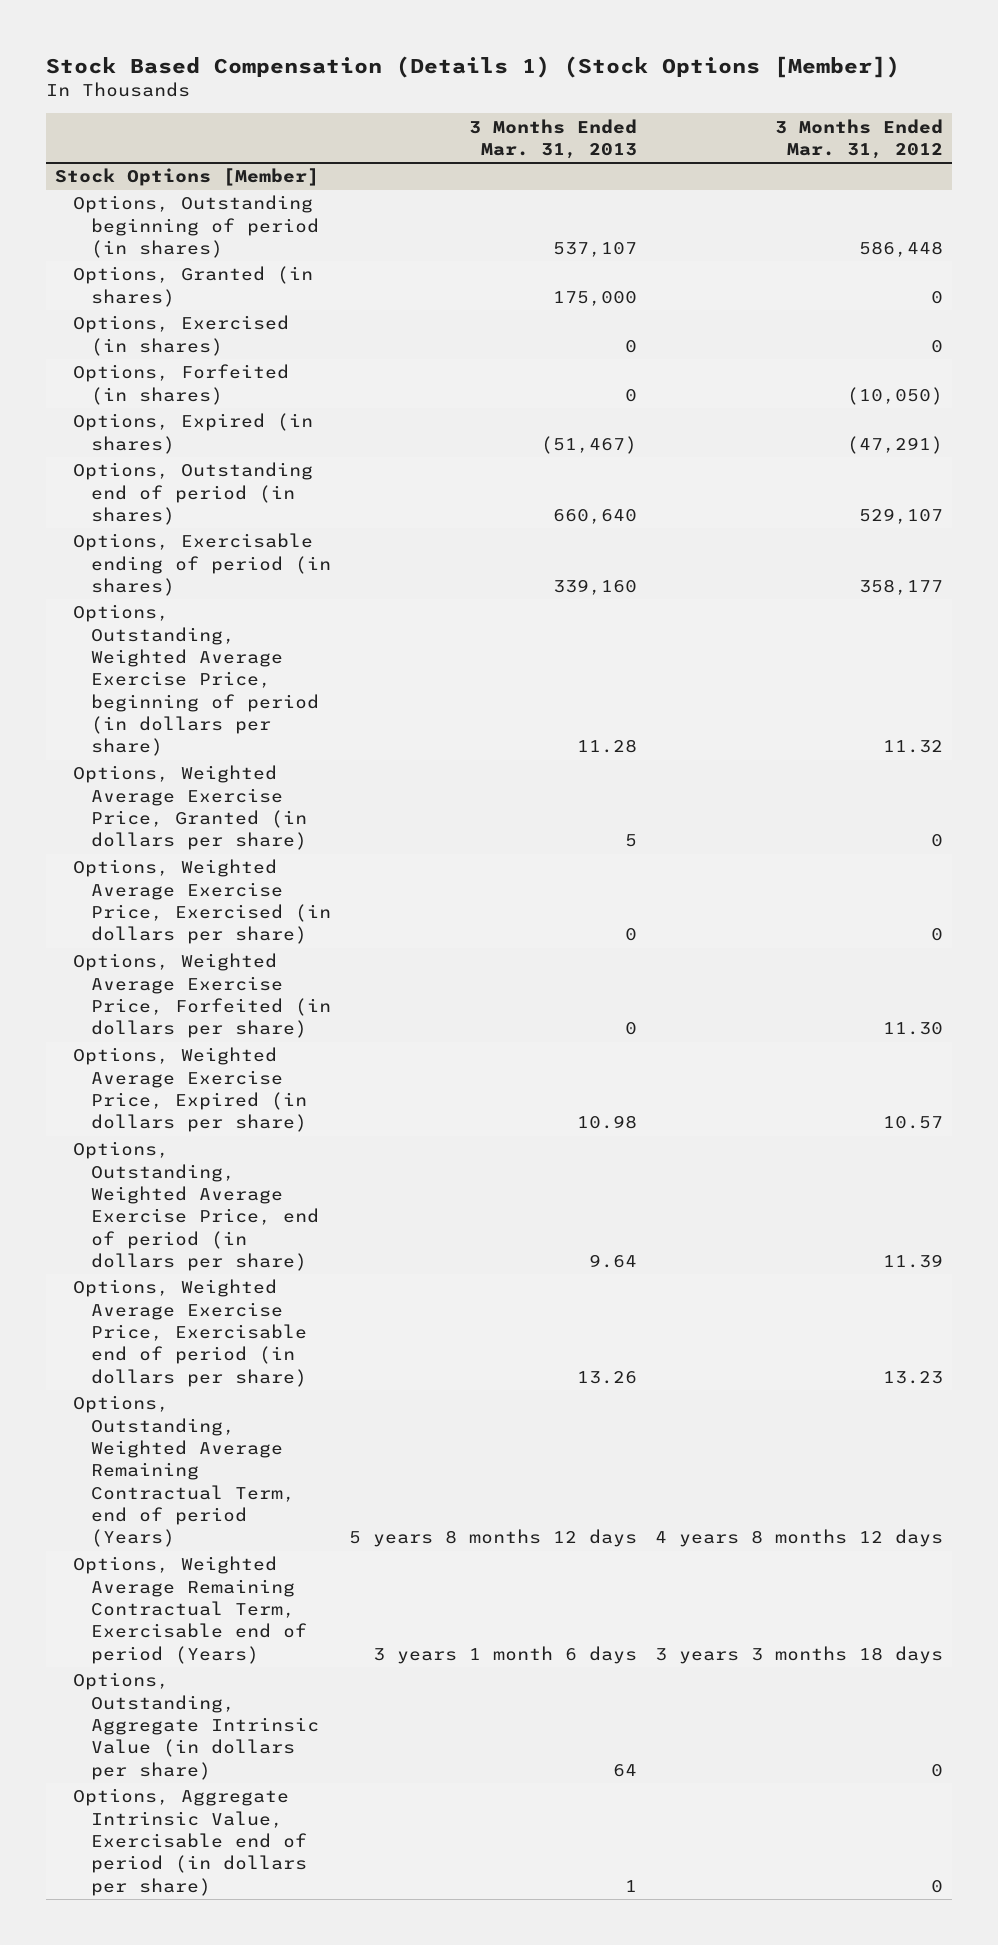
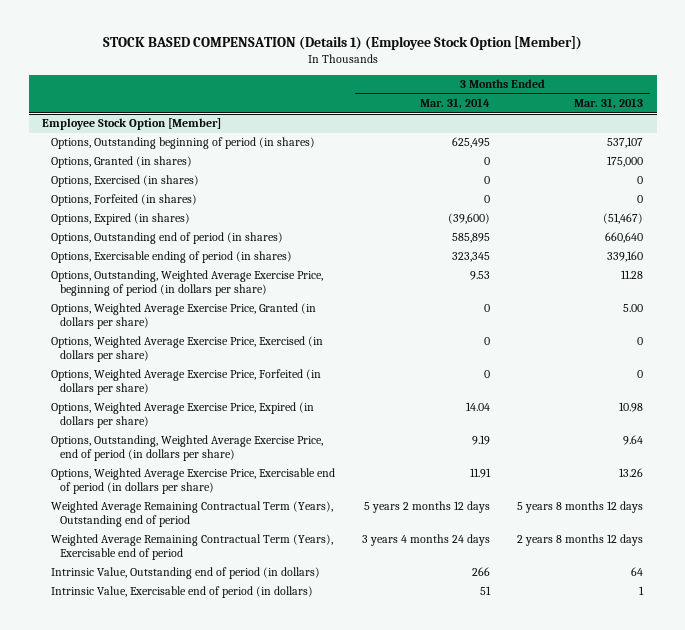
- Stock Based Compensation (Details 1) (Stock Options [Member])
+ STOCK BASED COMPENSATION (Details 1) (Employee Stock Option [Member])
- | 3 Months Ended Mar. 31, 2013 | 3 Months Ended Mar. 31, 2012
+ | 3 Months Ended Mar. 31, 2014 | 3 Months Ended Mar. 31, 2013
- Stock Options [Member]
+ Employee Stock Option [Member]
- Options, Weighted Average Exercise Price, Granted (in dollars per share) | 5 | 0
+ Options, Weighted Average Exercise Price, Granted (in dollars per share) | 0 | 5.00
- Options, Outstanding, Weighted Average Remaining Contractual Term, end of period (Years) | 5 years 8 months 12 days | 4 years 8 months 12 days
- Options, Weighted Average Remaining Contractual Term, Exercisable end of period (Years) | 3 years 1 month 6 days | 3 years 3 months 18 days
- Options, Outstanding, Aggregate Intrinsic Value (in dollars per share) | 64 | 0
- Options, Aggregate Intrinsic Value, Exercisable end of period (in dollars per share) | 1 | 0
+ Weighted Average Remaining Contractual Term (Years), Outstanding end of period | 5 years 2 months 12 days | 5 years 8 months 12 days
+ Weighted Average Remaining Contractual Term (Years), Exercisable end of period | 3 years 4 months 24 days | 2 years 8 months 12 days
+ Intrinsic Value, Outstanding end of period (in dollars) | 266 | 64
+ Intrinsic Value, Exercisable end of period (in dollars) | 51 | 1

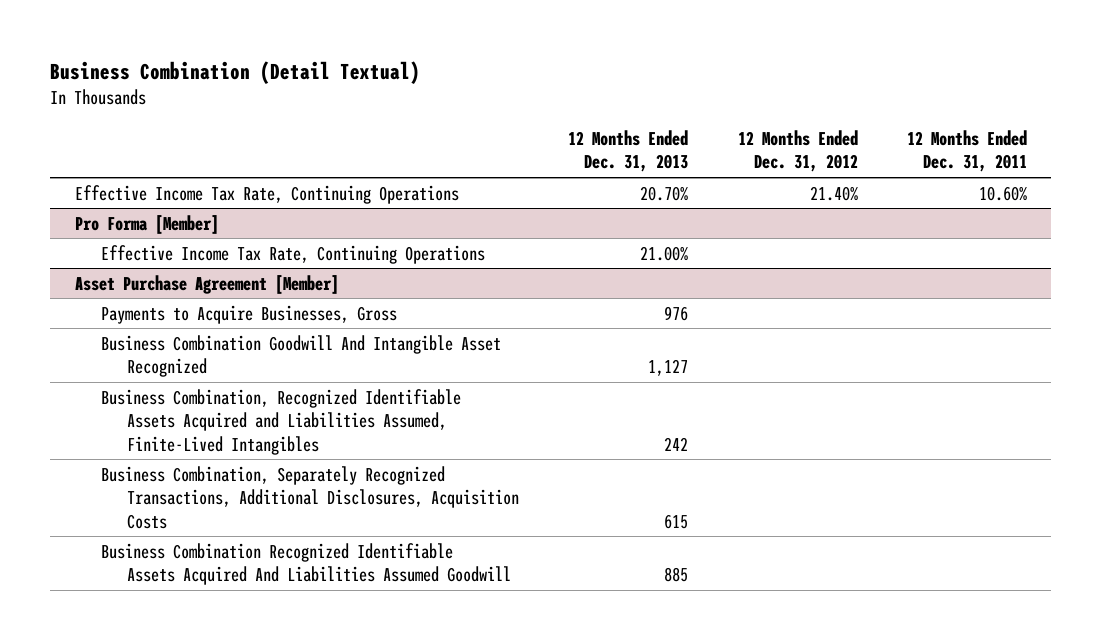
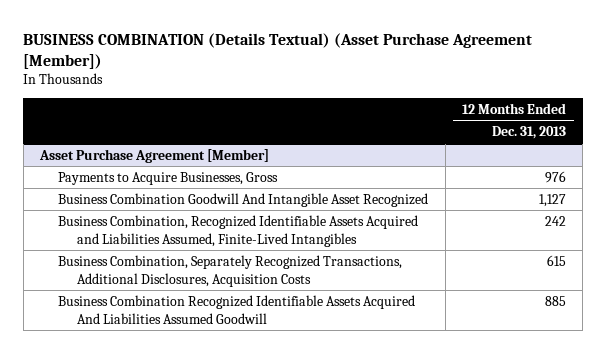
- Business Combination (Detail Textual)
+ BUSINESS COMBINATION (Details Textual) (Asset Purchase Agreement [Member])
- | 12 Months Ended Dec. 31, 2013 | 12 Months Ended Dec. 31, 2012 | 12 Months Ended Dec. 31, 2011
+ | 12 Months Ended Dec. 31, 2013
- Effective Income Tax Rate, Continuing Operations | 20.70% | 21.40% | 10.60%
- Pro Forma [Member]
- Effective Income Tax Rate, Continuing Operations | 21.00% | |

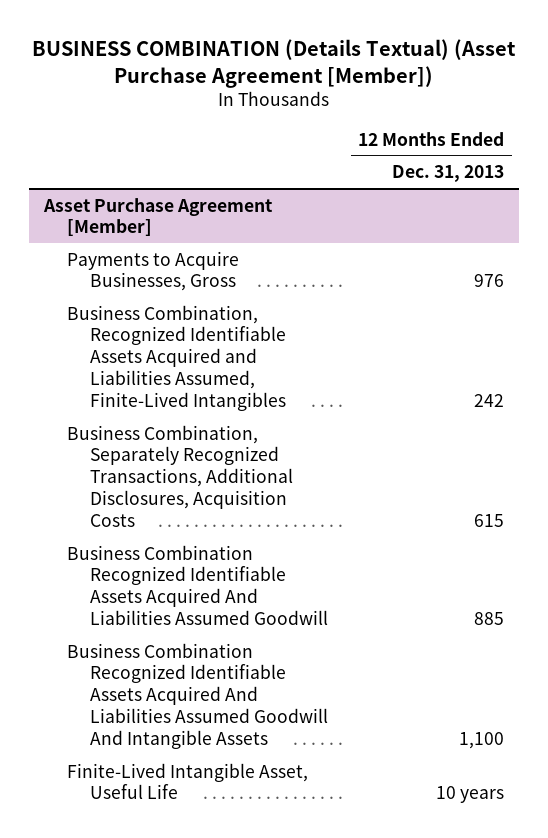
@ Asset Purchase Agreement [Member]
- Business Combination Goodwill And Intangible Asset Recognized | 1,127
+ Business Combination Recognized Identifiable Assets Acquired And Liabilities Assumed Goodwill And Intangible Assets | 1,100
+ Finite-Lived Intangible Asset, Useful Life | 10 years

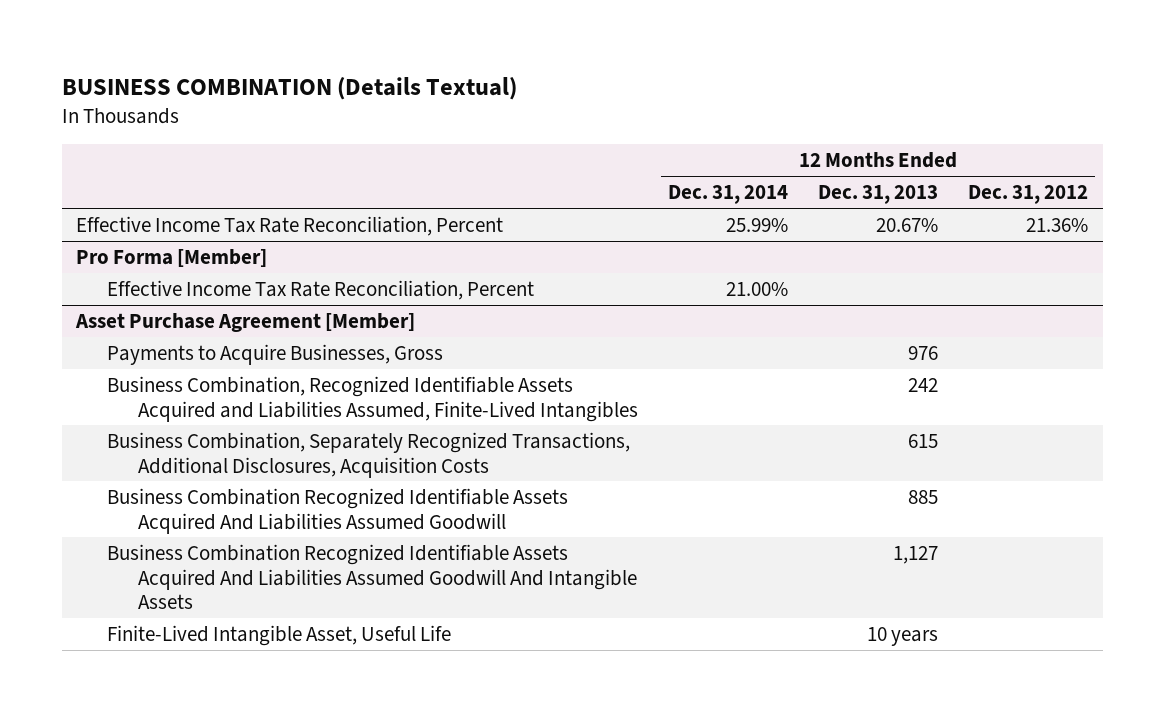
- BUSINESS COMBINATION (Details Textual) (Asset Purchase Agreement [Member])
+ BUSINESS COMBINATION (Details Textual)
- | 12 Months Ended Dec. 31, 2013
+ | 12 Months Ended Dec. 31, 2014 | 12 Months Ended Dec. 31, 2013 | 12 Months Ended Dec. 31, 2012
+ Effective Income Tax Rate Reconciliation, Percent | 25.99% | 20.67% | 21.36%
+ Pro Forma [Member]
+ Effective Income Tax Rate Reconciliation, Percent | 21.00% | |
@ Asset Purchase Agreement [Member]
- Business Combination Recognized Identifiable Assets Acquired And Liabilities Assumed Goodwill And Intangible Assets | 1,100
+ Business Combination Recognized Identifiable Assets Acquired And Liabilities Assumed Goodwill And Intangible Assets | | 1,127 |

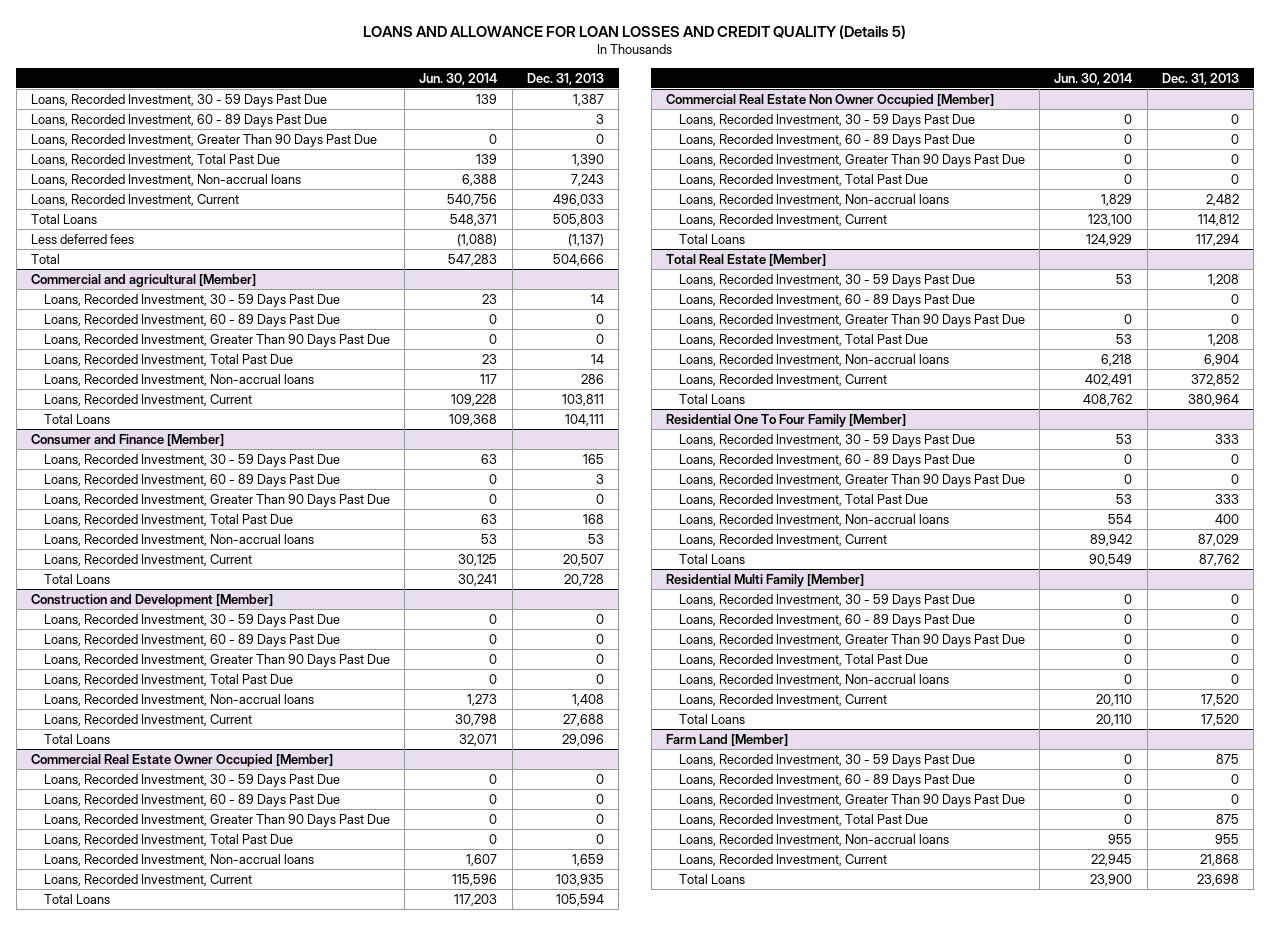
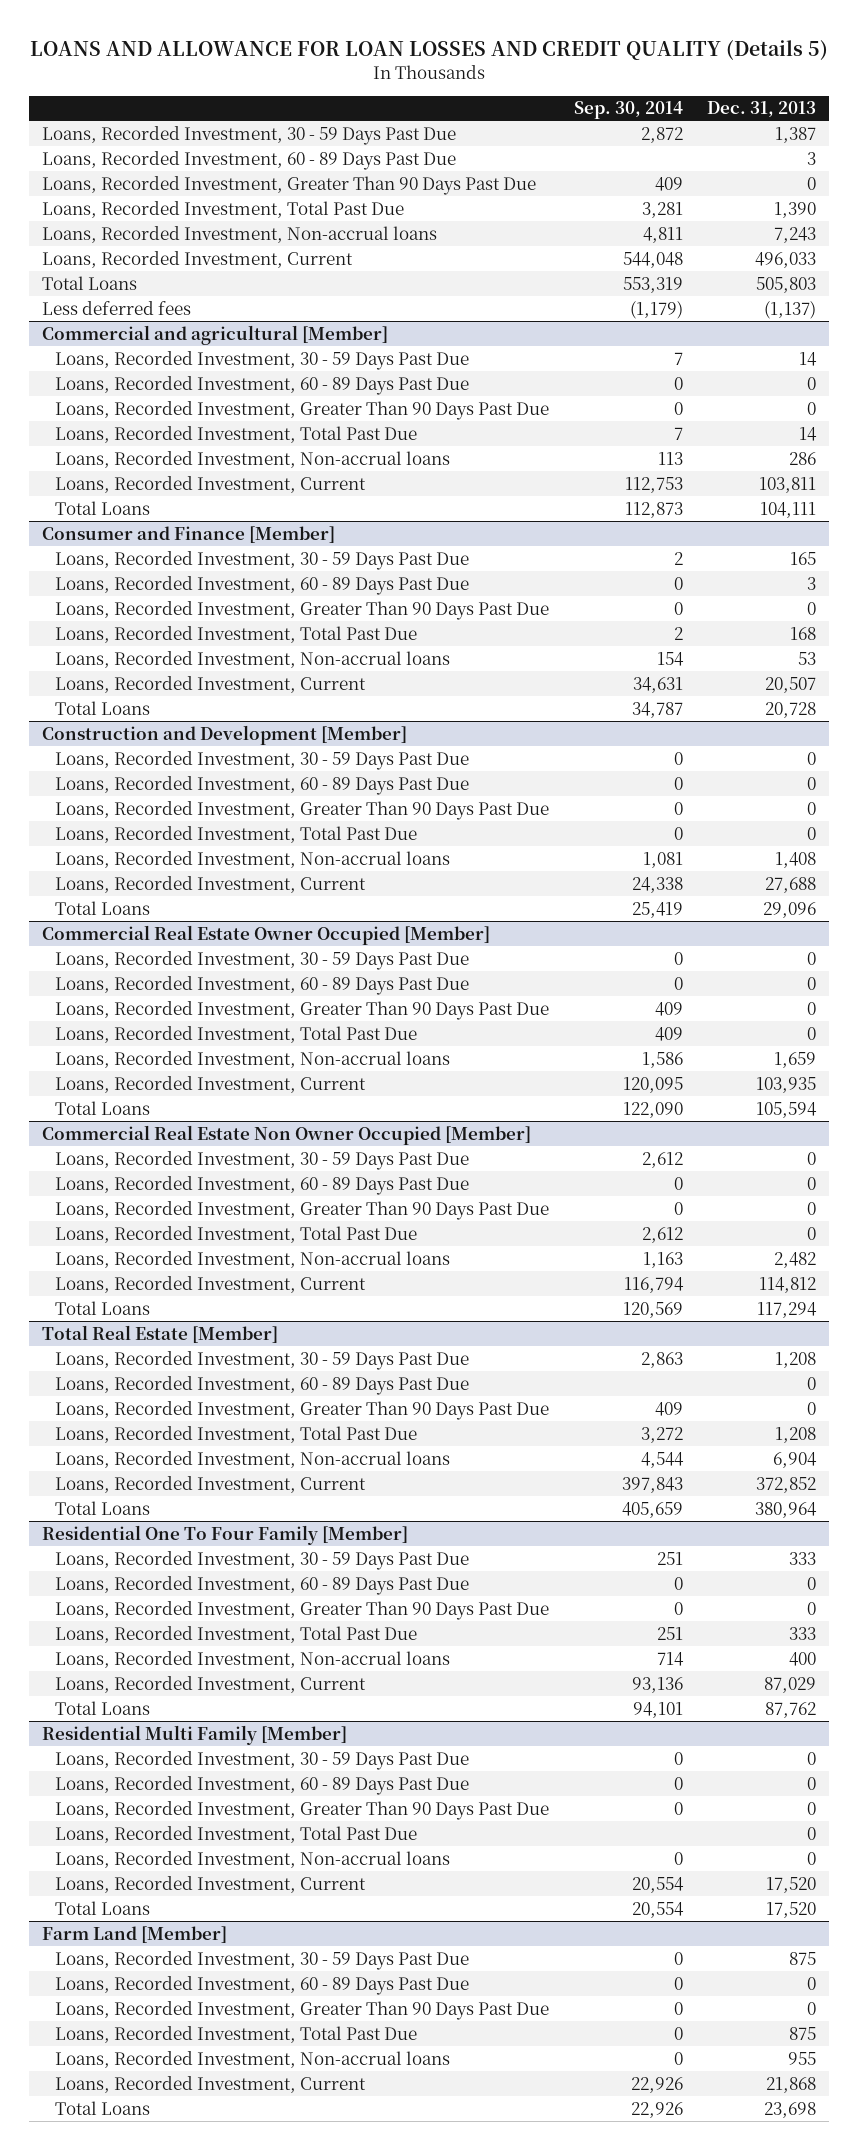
- | Jun. 30, 2014 | Dec. 31, 2013
+ | Sep. 30, 2014 | Dec. 31, 2013
- Total | 547,283 | 504,666

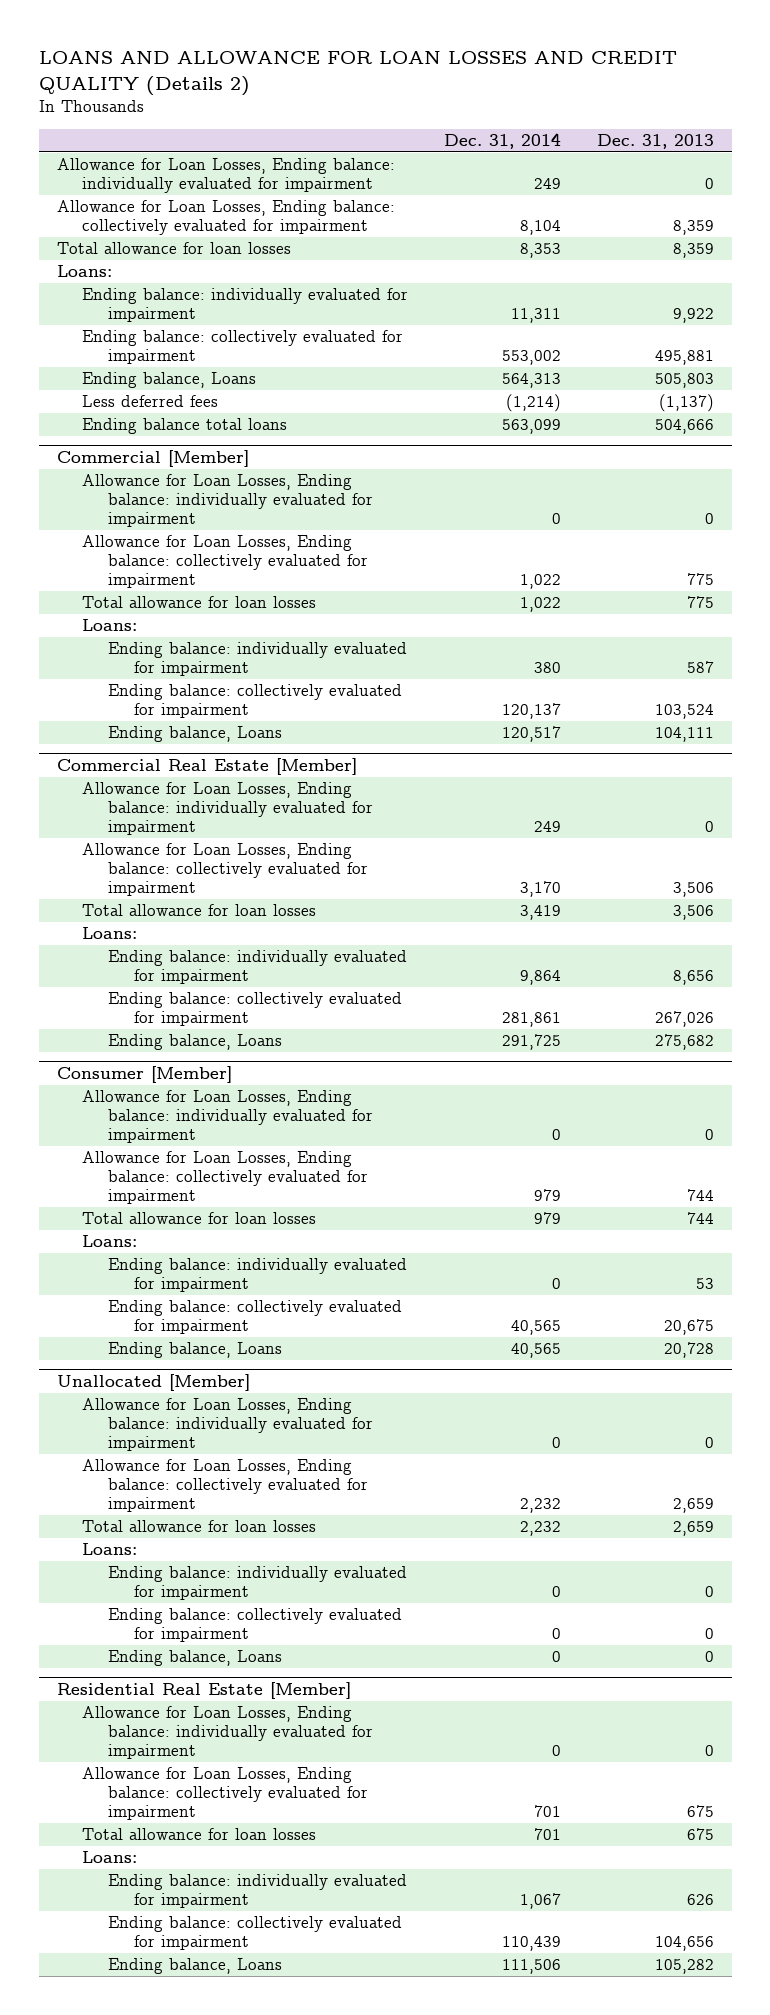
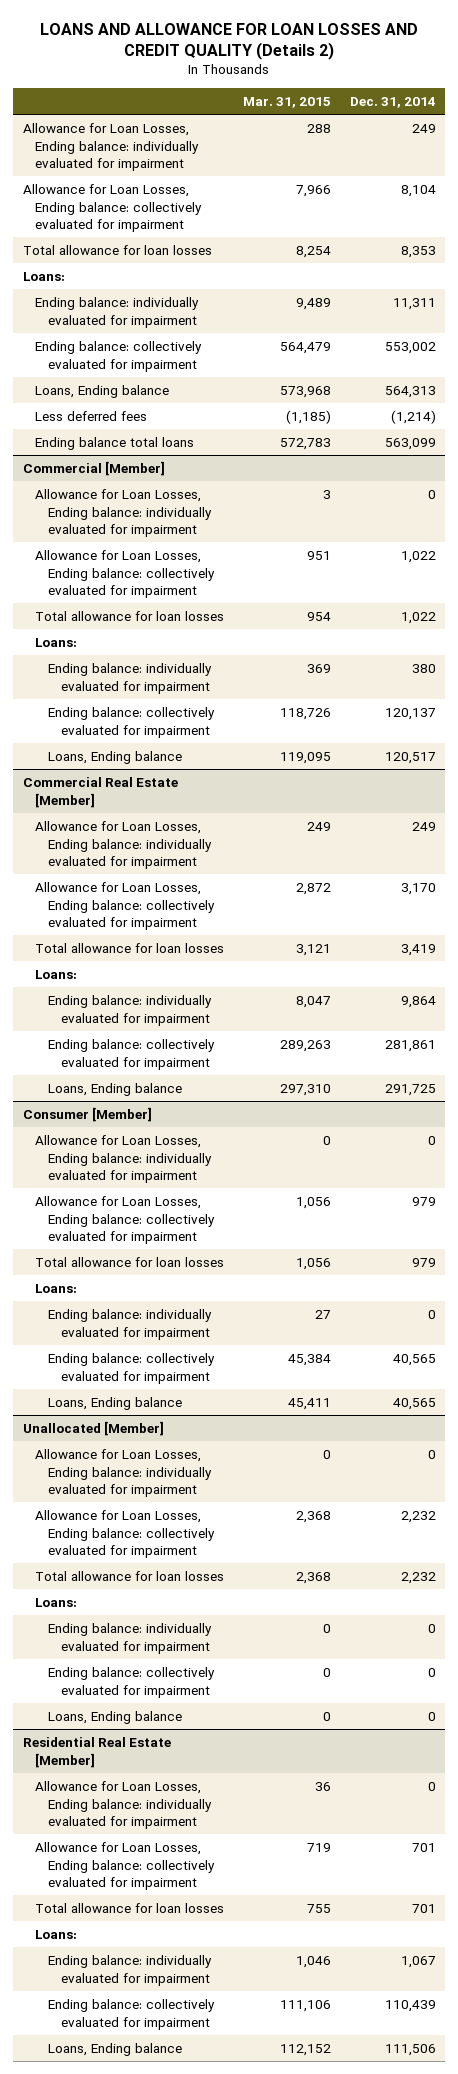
- | Dec. 31, 2014 | Dec. 31, 2013
+ | Mar. 31, 2015 | Dec. 31, 2014
- Ending balance, Loans | 564,313 | 505,803
+ Loans, Ending balance | 573,968 | 564,313
@ Commercial [Member]
- Ending balance, Loans | 120,517 | 104,111
+ Loans, Ending balance | 119,095 | 120,517
@ Commercial Real Estate [Member]
- Ending balance, Loans | 291,725 | 275,682
+ Loans, Ending balance | 297,310 | 291,725
@ Consumer [Member]
- Ending balance, Loans | 40,565 | 20,728
+ Loans, Ending balance | 45,411 | 40,565
@ Unallocated [Member]
- Ending balance, Loans | 0 | 0
+ Loans, Ending balance | 0 | 0
@ Residential Real Estate [Member]
- Ending balance, Loans | 111,506 | 105,282
+ Loans, Ending balance | 112,152 | 111,506

